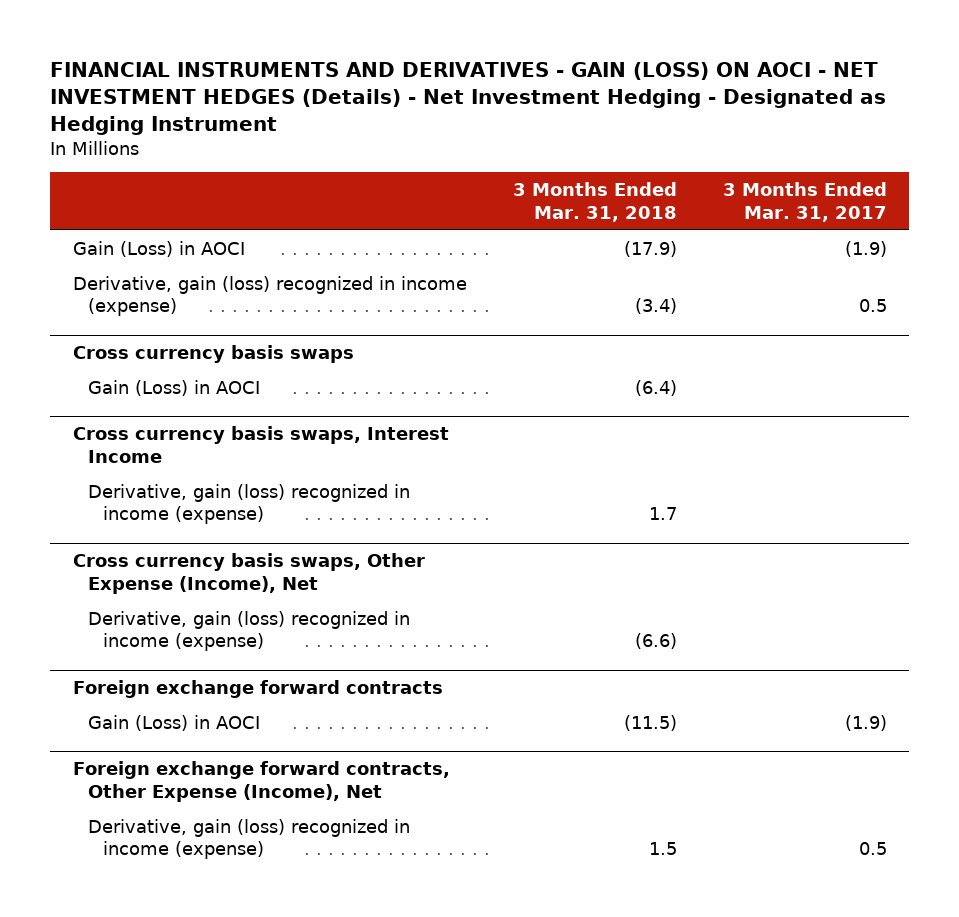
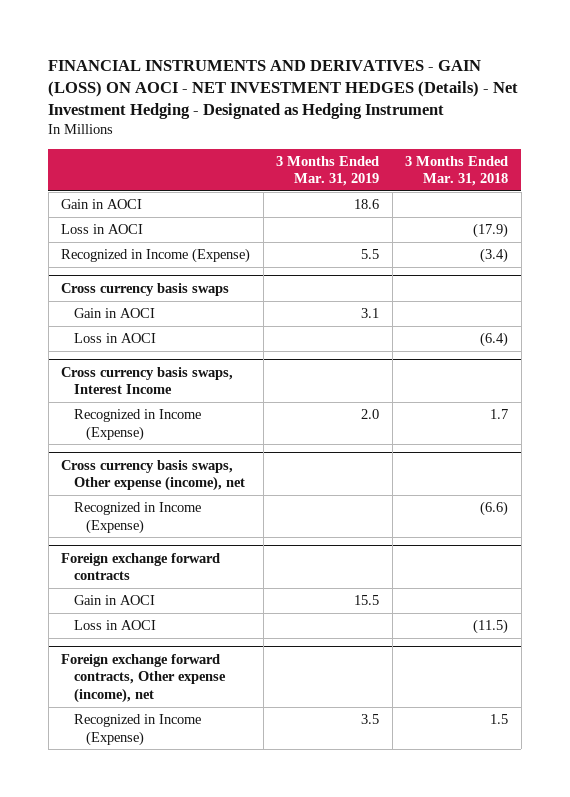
- | 3 Months Ended Mar. 31, 2018 | 3 Months Ended Mar. 31, 2017
+ | 3 Months Ended Mar. 31, 2019 | 3 Months Ended Mar. 31, 2018
- Gain (Loss) in AOCI | (17.9) | (1.9)
- Derivative, gain (loss) recognized in income (expense) | (3.4) | 0.5
+ Gain in AOCI | 18.6 |
+ Loss in AOCI | | (17.9)
+ Recognized in Income (Expense) | 5.5 | (3.4)
@ Cross currency basis swaps
- Gain (Loss) in AOCI | (6.4) |
+ Gain in AOCI | 3.1 |
+ Loss in AOCI | | (6.4)
@ Cross currency basis swaps, Interest Income
- Derivative, gain (loss) recognized in income (expense) | 1.7 |
- Cross currency basis swaps, Other Expense (Income), Net
- Derivative, gain (loss) recognized in income (expense) | (6.6) |
@ Cross currency basis swaps, Interest Income
+ Recognized in Income (Expense) | 2.0 | 1.7
+ Cross currency basis swaps, Other expense (income), net
+ Recognized in Income (Expense) | | (6.6)
@ Foreign exchange forward contracts
- Gain (Loss) in AOCI | (11.5) | (1.9)
- Foreign exchange forward contracts, Other Expense (Income), Net
- Derivative, gain (loss) recognized in income (expense) | 1.5 | 0.5
@ Foreign exchange forward contracts
+ Gain in AOCI | 15.5 |
+ Loss in AOCI | | (11.5)
+ Foreign exchange forward contracts, Other expense (income), net
+ Recognized in Income (Expense) | 3.5 | 1.5

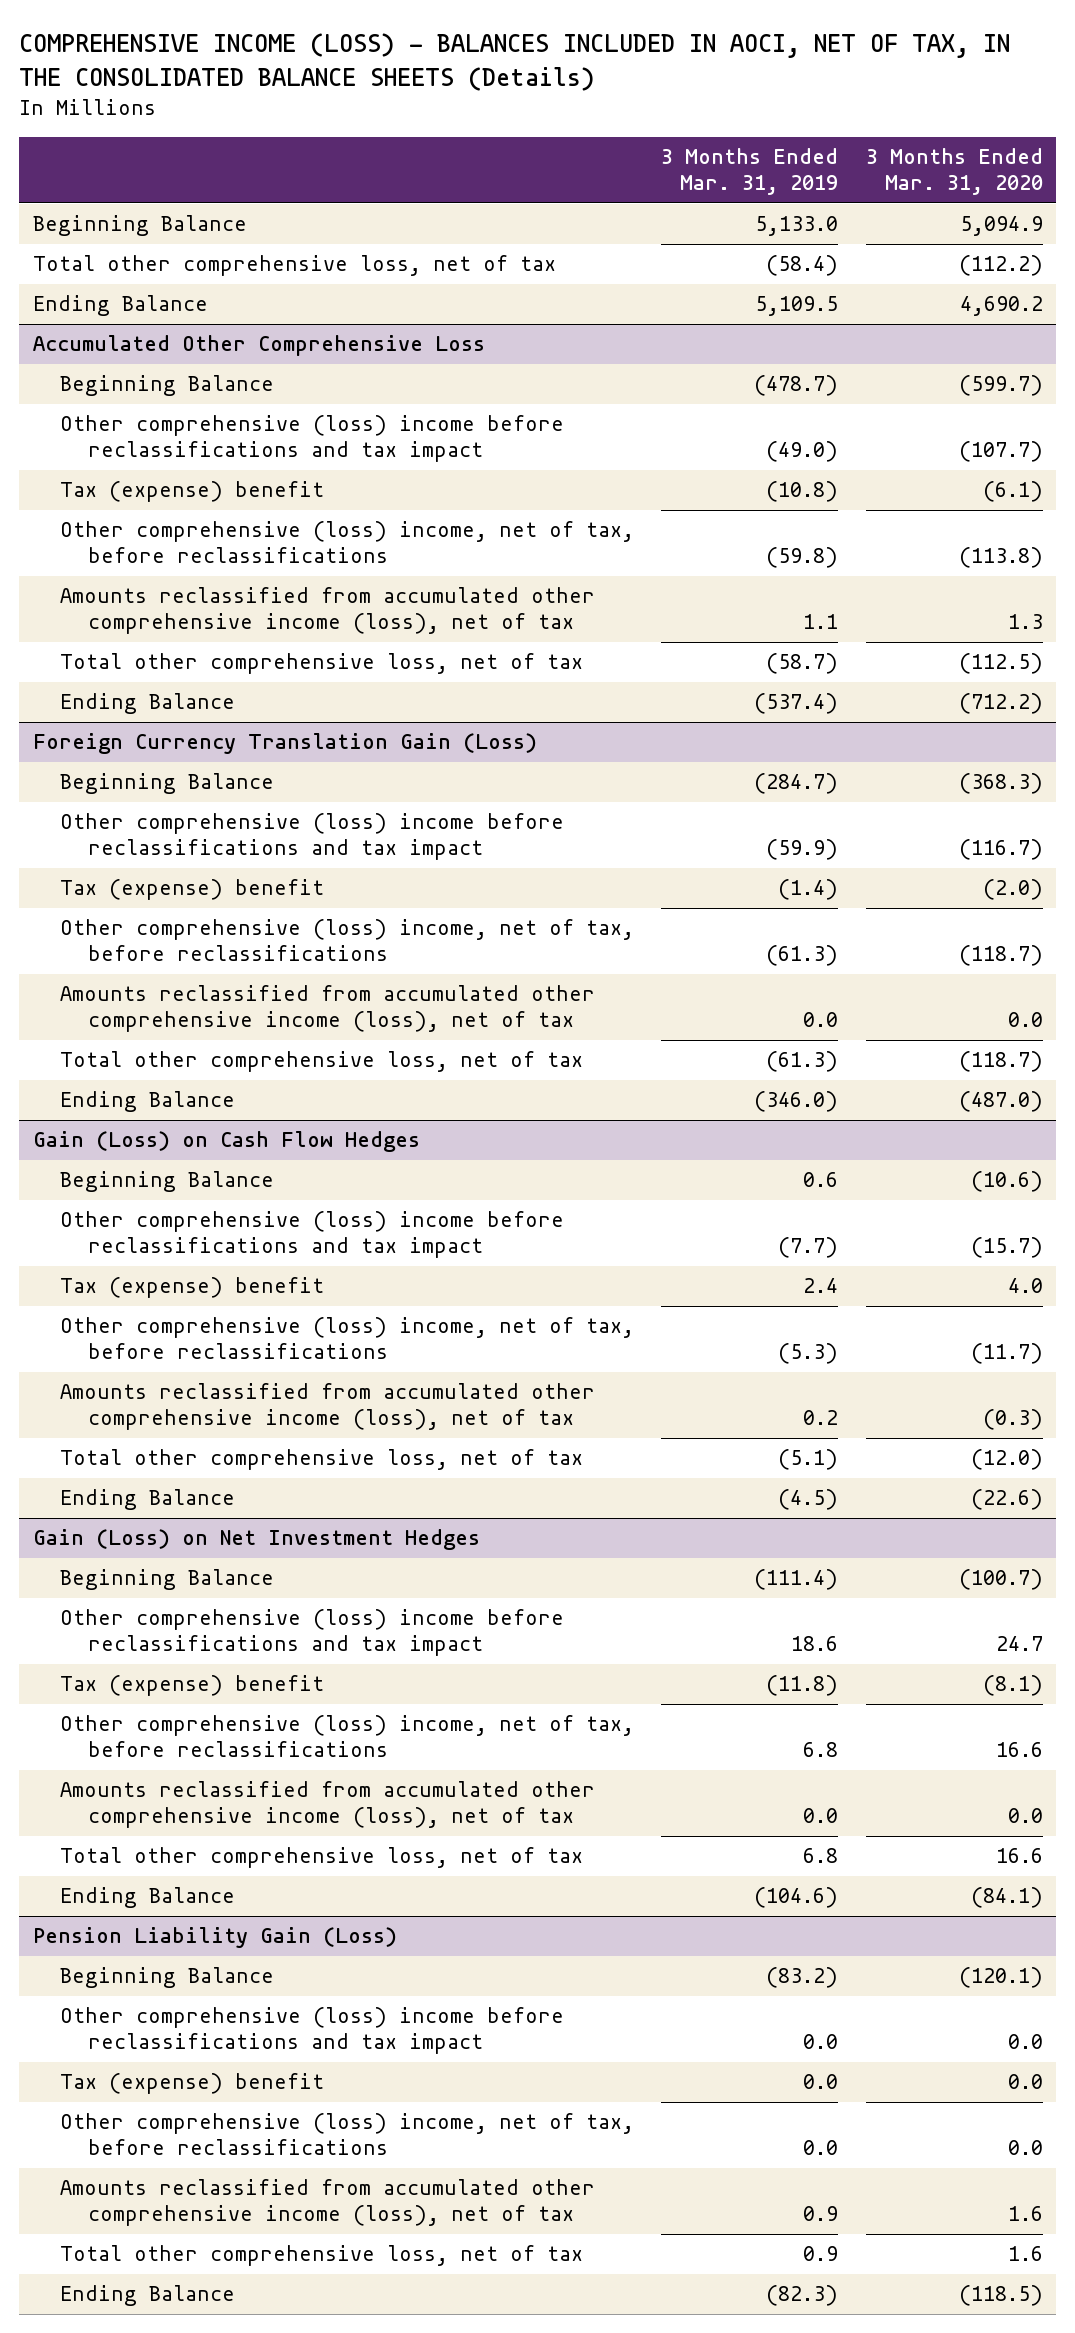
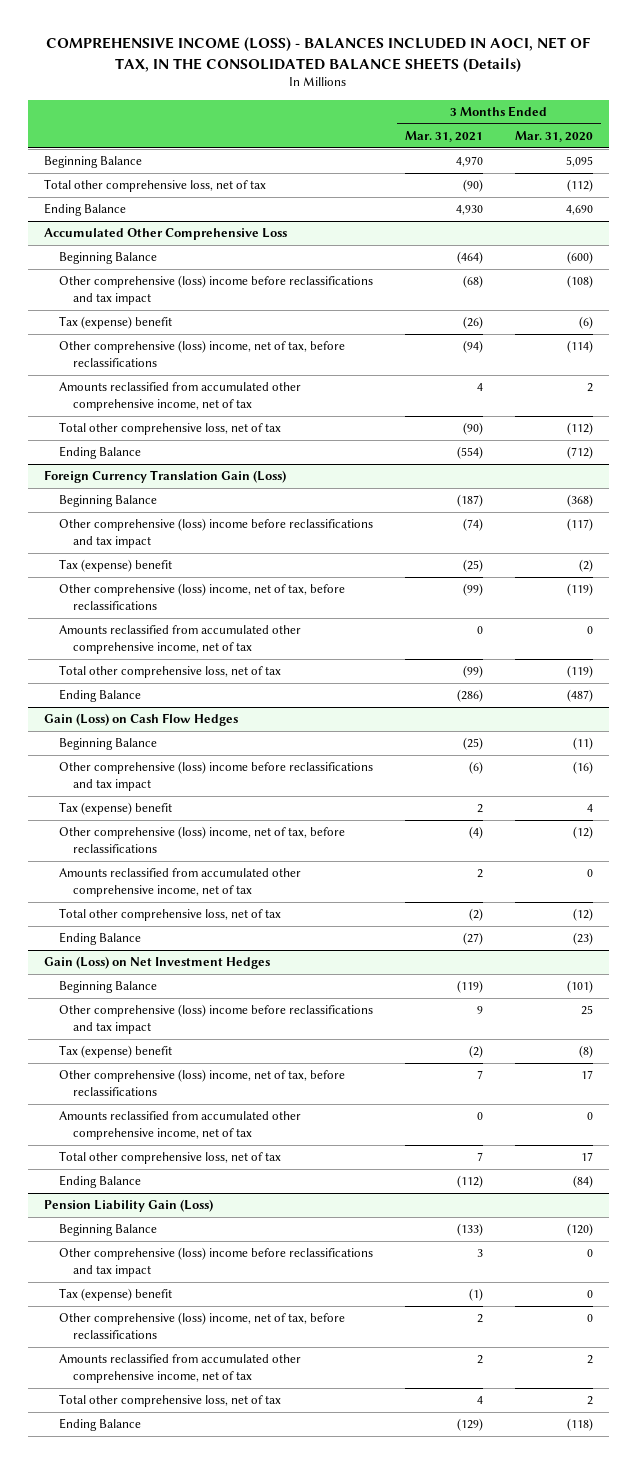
- | 3 Months Ended Mar. 31, 2019 | 3 Months Ended Mar. 31, 2020
+ | 3 Months Ended Mar. 31, 2021 | 3 Months Ended Mar. 31, 2020
- Beginning Balance | 5,133.0 | 5,094.9
- Total other comprehensive loss, net of tax | (58.4) | (112.2)
- Ending Balance | 5,109.5 | 4,690.2
+ Beginning Balance | 4,970 | 5,095
+ Total other comprehensive loss, net of tax | (90) | (112)
+ Ending Balance | 4,930 | 4,690
@ Accumulated Other Comprehensive Loss
- Beginning Balance | (478.7) | (599.7)
- Other comprehensive (loss) income before reclassifications and tax impact | (49.0) | (107.7)
- Tax (expense) benefit | (10.8) | (6.1)
- Other comprehensive (loss) income, net of tax, before reclassifications | (59.8) | (113.8)
- Amounts reclassified from accumulated other comprehensive income (loss), net of tax | 1.1 | 1.3
- Total other comprehensive loss, net of tax | (58.7) | (112.5)
- Ending Balance | (537.4) | (712.2)
+ Beginning Balance | (464) | (600)
+ Other comprehensive (loss) income before reclassifications and tax impact | (68) | (108)
+ Tax (expense) benefit | (26) | (6)
+ Other comprehensive (loss) income, net of tax, before reclassifications | (94) | (114)
+ Amounts reclassified from accumulated other comprehensive income, net of tax | 4 | 2
+ Total other comprehensive loss, net of tax | (90) | (112)
+ Ending Balance | (554) | (712)
@ Foreign Currency Translation Gain (Loss)
- Beginning Balance | (284.7) | (368.3)
- Other comprehensive (loss) income before reclassifications and tax impact | (59.9) | (116.7)
- Tax (expense) benefit | (1.4) | (2.0)
- Other comprehensive (loss) income, net of tax, before reclassifications | (61.3) | (118.7)
- Amounts reclassified from accumulated other comprehensive income (loss), net of tax | 0.0 | 0.0
- Total other comprehensive loss, net of tax | (61.3) | (118.7)
- Ending Balance | (346.0) | (487.0)
+ Beginning Balance | (187) | (368)
+ Other comprehensive (loss) income before reclassifications and tax impact | (74) | (117)
+ Tax (expense) benefit | (25) | (2)
+ Other comprehensive (loss) income, net of tax, before reclassifications | (99) | (119)
+ Amounts reclassified from accumulated other comprehensive income, net of tax | 0 | 0
+ Total other comprehensive loss, net of tax | (99) | (119)
+ Ending Balance | (286) | (487)
@ Gain (Loss) on Cash Flow Hedges
- Beginning Balance | 0.6 | (10.6)
- Other comprehensive (loss) income before reclassifications and tax impact | (7.7) | (15.7)
- Tax (expense) benefit | 2.4 | 4.0
- Other comprehensive (loss) income, net of tax, before reclassifications | (5.3) | (11.7)
- Amounts reclassified from accumulated other comprehensive income (loss), net of tax | 0.2 | (0.3)
- Total other comprehensive loss, net of tax | (5.1) | (12.0)
- Ending Balance | (4.5) | (22.6)
+ Beginning Balance | (25) | (11)
+ Other comprehensive (loss) income before reclassifications and tax impact | (6) | (16)
+ Tax (expense) benefit | 2 | 4
+ Other comprehensive (loss) income, net of tax, before reclassifications | (4) | (12)
+ Amounts reclassified from accumulated other comprehensive income, net of tax | 2 | 0
+ Total other comprehensive loss, net of tax | (2) | (12)
+ Ending Balance | (27) | (23)
@ Gain (Loss) on Net Investment Hedges
- Beginning Balance | (111.4) | (100.7)
- Other comprehensive (loss) income before reclassifications and tax impact | 18.6 | 24.7
- Tax (expense) benefit | (11.8) | (8.1)
- Other comprehensive (loss) income, net of tax, before reclassifications | 6.8 | 16.6
- Amounts reclassified from accumulated other comprehensive income (loss), net of tax | 0.0 | 0.0
- Total other comprehensive loss, net of tax | 6.8 | 16.6
- Ending Balance | (104.6) | (84.1)
+ Beginning Balance | (119) | (101)
+ Other comprehensive (loss) income before reclassifications and tax impact | 9 | 25
+ Tax (expense) benefit | (2) | (8)
+ Other comprehensive (loss) income, net of tax, before reclassifications | 7 | 17
+ Amounts reclassified from accumulated other comprehensive income, net of tax | 0 | 0
+ Total other comprehensive loss, net of tax | 7 | 17
+ Ending Balance | (112) | (84)
@ Pension Liability Gain (Loss)
- Beginning Balance | (83.2) | (120.1)
- Other comprehensive (loss) income before reclassifications and tax impact | 0.0 | 0.0
- Tax (expense) benefit | 0.0 | 0.0
- Other comprehensive (loss) income, net of tax, before reclassifications | 0.0 | 0.0
- Amounts reclassified from accumulated other comprehensive income (loss), net of tax | 0.9 | 1.6
- Total other comprehensive loss, net of tax | 0.9 | 1.6
- Ending Balance | (82.3) | (118.5)
+ Beginning Balance | (133) | (120)
+ Other comprehensive (loss) income before reclassifications and tax impact | 3 | 0
+ Tax (expense) benefit | (1) | 0
+ Other comprehensive (loss) income, net of tax, before reclassifications | 2 | 0
+ Amounts reclassified from accumulated other comprehensive income, net of tax | 2 | 2
+ Total other comprehensive loss, net of tax | 4 | 2
+ Ending Balance | (129) | (118)

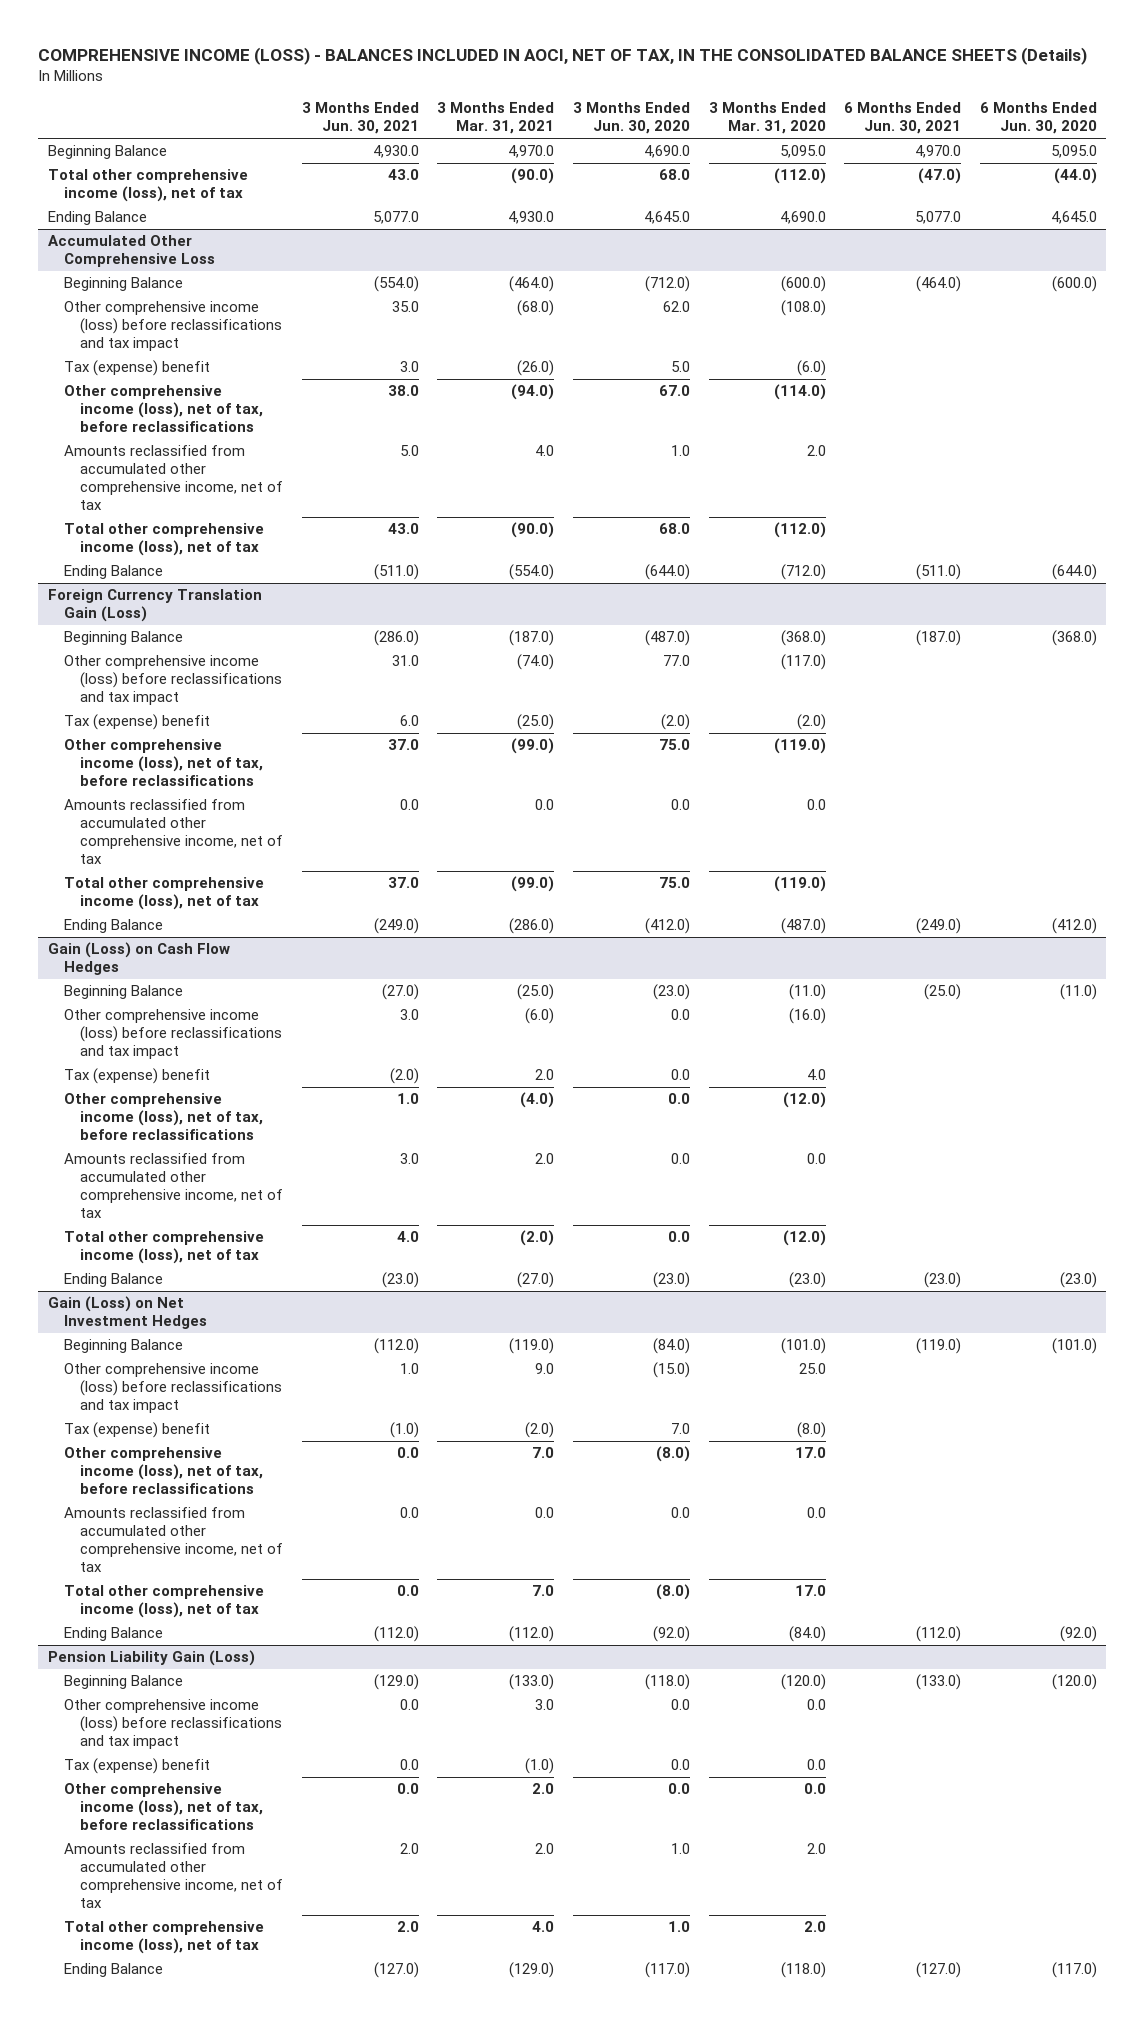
- | 3 Months Ended Mar. 31, 2021 | 3 Months Ended Mar. 31, 2020
+ | 3 Months Ended Jun. 30, 2021 | 3 Months Ended Mar. 31, 2021 | 3 Months Ended Jun. 30, 2020 | 3 Months Ended Mar. 31, 2020 | 6 Months Ended Jun. 30, 2021 | 6 Months Ended Jun. 30, 2020
- Beginning Balance | 4,970 | 5,095
- Total other comprehensive loss, net of tax | (90) | (112)
- Ending Balance | 4,930 | 4,690
+ Beginning Balance | 4,930.0 | 4,970.0 | 4,690.0 | 5,095.0 | 4,970.0 | 5,095.0
+ Total other comprehensive income (loss), net of tax | 43.0 | (90.0) | 68.0 | (112.0) | (47.0) | (44.0)
+ Ending Balance | 5,077.0 | 4,930.0 | 4,645.0 | 4,690.0 | 5,077.0 | 4,645.0
@ Accumulated Other Comprehensive Loss
- Beginning Balance | (464) | (600)
- Other comprehensive (loss) income before reclassifications and tax impact | (68) | (108)
- Tax (expense) benefit | (26) | (6)
- Other comprehensive (loss) income, net of tax, before reclassifications | (94) | (114)
- Amounts reclassified from accumulated other comprehensive income, net of tax | 4 | 2
- Total other comprehensive loss, net of tax | (90) | (112)
- Ending Balance | (554) | (712)
+ Beginning Balance | (554.0) | (464.0) | (712.0) | (600.0) | (464.0) | (600.0)
+ Other comprehensive income (loss) before reclassifications and tax impact | 35.0 | (68.0) | 62.0 | (108.0) | |
+ Tax (expense) benefit | 3.0 | (26.0) | 5.0 | (6.0) | |
+ Other comprehensive income (loss), net of tax, before reclassifications | 38.0 | (94.0) | 67.0 | (114.0) | |
+ Amounts reclassified from accumulated other comprehensive income, net of tax | 5.0 | 4.0 | 1.0 | 2.0 | |
+ Total other comprehensive income (loss), net of tax | 43.0 | (90.0) | 68.0 | (112.0) | |
+ Ending Balance | (511.0) | (554.0) | (644.0) | (712.0) | (511.0) | (644.0)
@ Foreign Currency Translation Gain (Loss)
- Beginning Balance | (187) | (368)
- Other comprehensive (loss) income before reclassifications and tax impact | (74) | (117)
- Tax (expense) benefit | (25) | (2)
- Other comprehensive (loss) income, net of tax, before reclassifications | (99) | (119)
- Amounts reclassified from accumulated other comprehensive income, net of tax | 0 | 0
- Total other comprehensive loss, net of tax | (99) | (119)
- Ending Balance | (286) | (487)
+ Beginning Balance | (286.0) | (187.0) | (487.0) | (368.0) | (187.0) | (368.0)
+ Other comprehensive income (loss) before reclassifications and tax impact | 31.0 | (74.0) | 77.0 | (117.0) | |
+ Tax (expense) benefit | 6.0 | (25.0) | (2.0) | (2.0) | |
+ Other comprehensive income (loss), net of tax, before reclassifications | 37.0 | (99.0) | 75.0 | (119.0) | |
+ Amounts reclassified from accumulated other comprehensive income, net of tax | 0.0 | 0.0 | 0.0 | 0.0 | |
+ Total other comprehensive income (loss), net of tax | 37.0 | (99.0) | 75.0 | (119.0) | |
+ Ending Balance | (249.0) | (286.0) | (412.0) | (487.0) | (249.0) | (412.0)
@ Gain (Loss) on Cash Flow Hedges
- Beginning Balance | (25) | (11)
- Other comprehensive (loss) income before reclassifications and tax impact | (6) | (16)
- Tax (expense) benefit | 2 | 4
- Other comprehensive (loss) income, net of tax, before reclassifications | (4) | (12)
- Amounts reclassified from accumulated other comprehensive income, net of tax | 2 | 0
- Total other comprehensive loss, net of tax | (2) | (12)
- Ending Balance | (27) | (23)
+ Beginning Balance | (27.0) | (25.0) | (23.0) | (11.0) | (25.0) | (11.0)
+ Other comprehensive income (loss) before reclassifications and tax impact | 3.0 | (6.0) | 0.0 | (16.0) | |
+ Tax (expense) benefit | (2.0) | 2.0 | 0.0 | 4.0 | |
+ Other comprehensive income (loss), net of tax, before reclassifications | 1.0 | (4.0) | 0.0 | (12.0) | |
+ Amounts reclassified from accumulated other comprehensive income, net of tax | 3.0 | 2.0 | 0.0 | 0.0 | |
+ Total other comprehensive income (loss), net of tax | 4.0 | (2.0) | 0.0 | (12.0) | |
+ Ending Balance | (23.0) | (27.0) | (23.0) | (23.0) | (23.0) | (23.0)
@ Gain (Loss) on Net Investment Hedges
- Beginning Balance | (119) | (101)
- Other comprehensive (loss) income before reclassifications and tax impact | 9 | 25
- Tax (expense) benefit | (2) | (8)
- Other comprehensive (loss) income, net of tax, before reclassifications | 7 | 17
- Amounts reclassified from accumulated other comprehensive income, net of tax | 0 | 0
- Total other comprehensive loss, net of tax | 7 | 17
- Ending Balance | (112) | (84)
+ Beginning Balance | (112.0) | (119.0) | (84.0) | (101.0) | (119.0) | (101.0)
+ Other comprehensive income (loss) before reclassifications and tax impact | 1.0 | 9.0 | (15.0) | 25.0 | |
+ Tax (expense) benefit | (1.0) | (2.0) | 7.0 | (8.0) | |
+ Other comprehensive income (loss), net of tax, before reclassifications | 0.0 | 7.0 | (8.0) | 17.0 | |
+ Amounts reclassified from accumulated other comprehensive income, net of tax | 0.0 | 0.0 | 0.0 | 0.0 | |
+ Total other comprehensive income (loss), net of tax | 0.0 | 7.0 | (8.0) | 17.0 | |
+ Ending Balance | (112.0) | (112.0) | (92.0) | (84.0) | (112.0) | (92.0)
@ Pension Liability Gain (Loss)
- Beginning Balance | (133) | (120)
- Other comprehensive (loss) income before reclassifications and tax impact | 3 | 0
- Tax (expense) benefit | (1) | 0
- Other comprehensive (loss) income, net of tax, before reclassifications | 2 | 0
- Amounts reclassified from accumulated other comprehensive income, net of tax | 2 | 2
- Total other comprehensive loss, net of tax | 4 | 2
- Ending Balance | (129) | (118)
+ Beginning Balance | (129.0) | (133.0) | (118.0) | (120.0) | (133.0) | (120.0)
+ Other comprehensive income (loss) before reclassifications and tax impact | 0.0 | 3.0 | 0.0 | 0.0 | |
+ Tax (expense) benefit | 0.0 | (1.0) | 0.0 | 0.0 | |
+ Other comprehensive income (loss), net of tax, before reclassifications | 0.0 | 2.0 | 0.0 | 0.0 | |
+ Amounts reclassified from accumulated other comprehensive income, net of tax | 2.0 | 2.0 | 1.0 | 2.0 | |
+ Total other comprehensive income (loss), net of tax | 2.0 | 4.0 | 1.0 | 2.0 | |
+ Ending Balance | (127.0) | (129.0) | (117.0) | (118.0) | (127.0) | (117.0)

